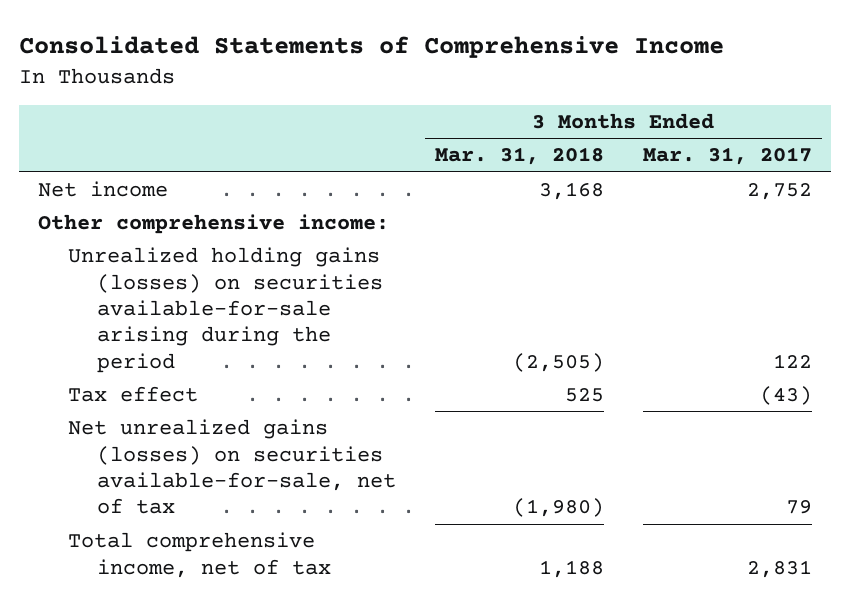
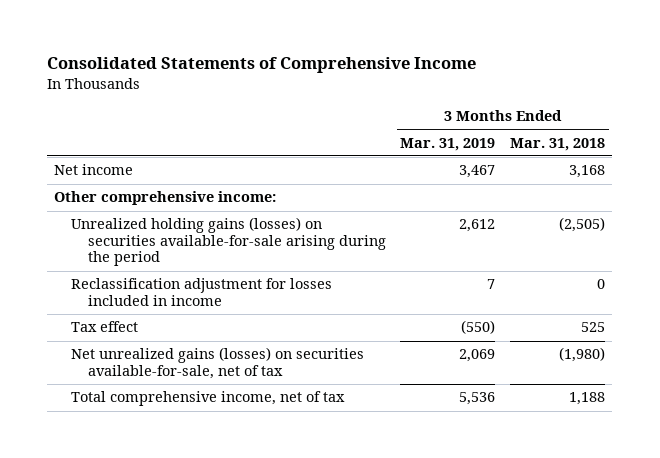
- | 3 Months Ended Mar. 31, 2018 | 3 Months Ended Mar. 31, 2017
+ | 3 Months Ended Mar. 31, 2019 | 3 Months Ended Mar. 31, 2018
+ Reclassification adjustment for losses included in income | 7 | 0

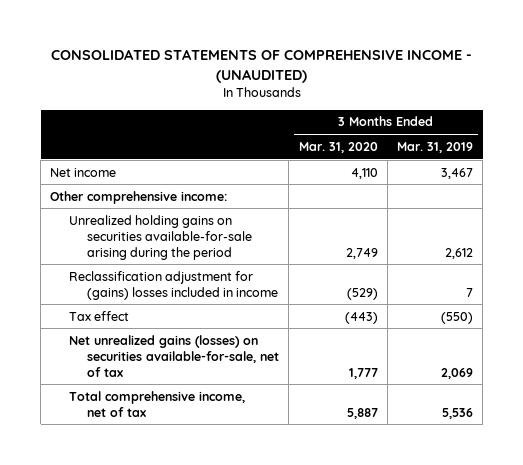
- Consolidated Statements of Comprehensive Income
+ CONSOLIDATED STATEMENTS OF COMPREHENSIVE INCOME - (UNAUDITED)
- | 3 Months Ended Mar. 31, 2019 | 3 Months Ended Mar. 31, 2018
+ | 3 Months Ended Mar. 31, 2020 | 3 Months Ended Mar. 31, 2019
- Unrealized holding gains (losses) on securities available-for-sale arising during the period | 2,612 | (2,505)
- Reclassification adjustment for losses included in income | 7 | 0
+ Unrealized holding gains on securities available-for-sale arising during the period | 2,749 | 2,612
+ Reclassification adjustment for (gains) losses included in income | (529) | 7

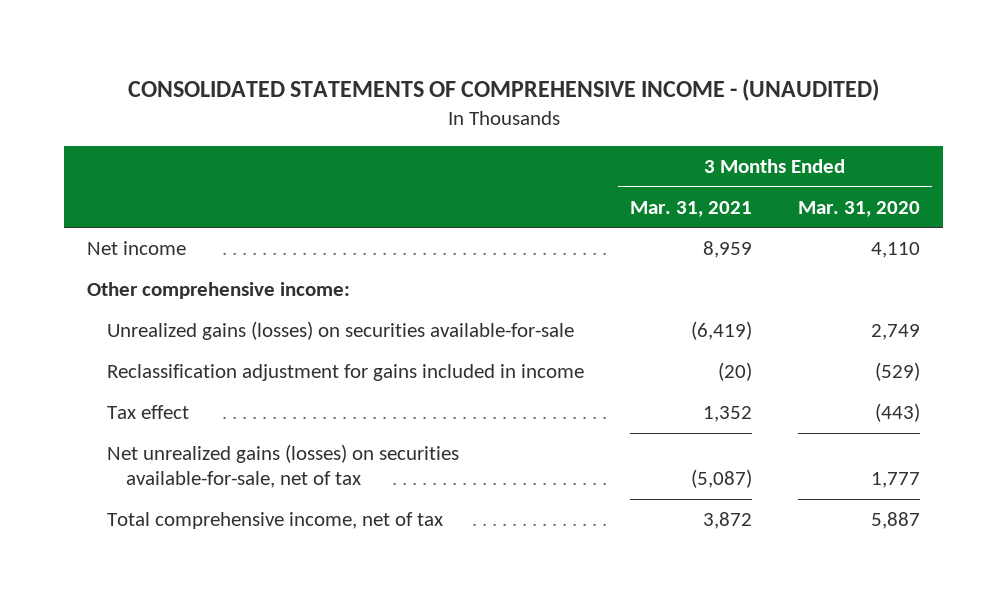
- | 3 Months Ended Mar. 31, 2020 | 3 Months Ended Mar. 31, 2019
+ | 3 Months Ended Mar. 31, 2021 | 3 Months Ended Mar. 31, 2020
- Unrealized holding gains on securities available-for-sale arising during the period | 2,749 | 2,612
- Reclassification adjustment for (gains) losses included in income | (529) | 7
+ Unrealized gains (losses) on securities available-for-sale | (6,419) | 2,749
+ Reclassification adjustment for gains included in income | (20) | (529)

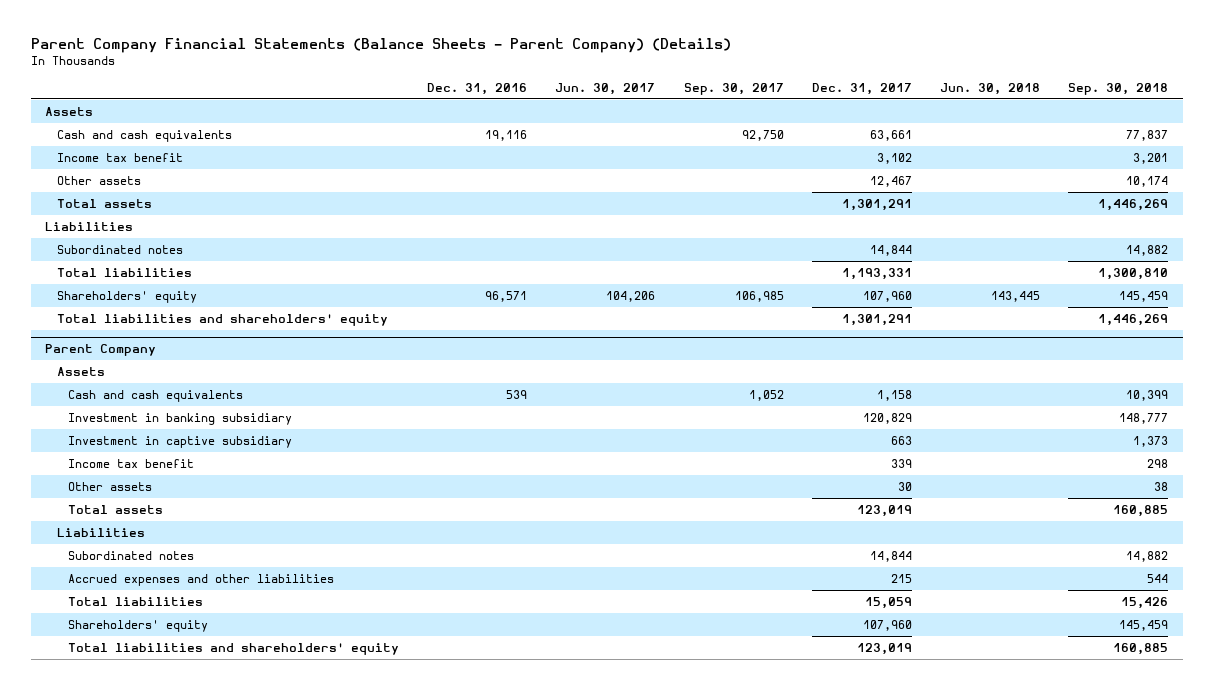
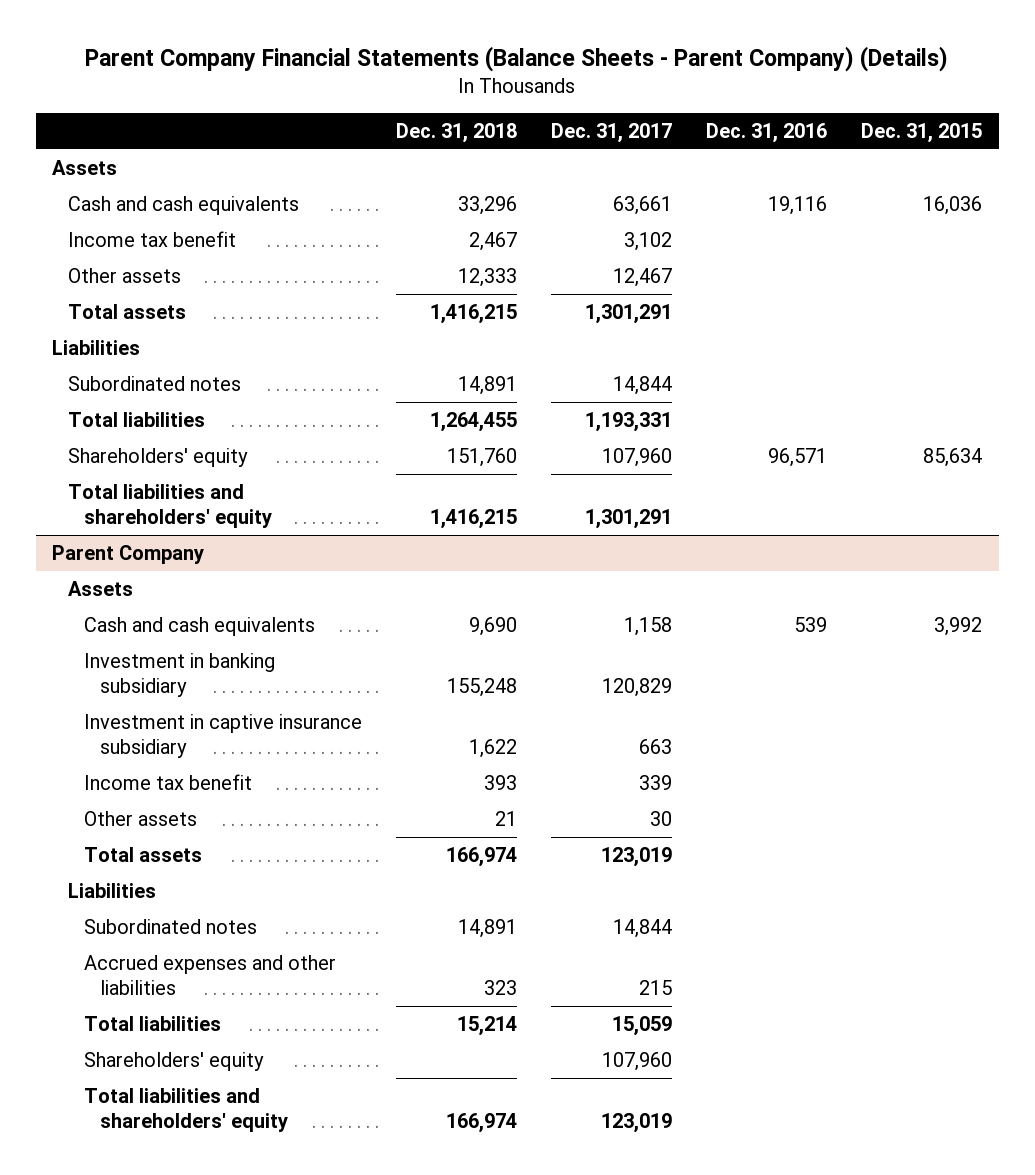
- | Dec. 31, 2016 | Jun. 30, 2017 | Sep. 30, 2017 | Dec. 31, 2017 | Jun. 30, 2018 | Sep. 30, 2018
+ | Dec. 31, 2018 | Dec. 31, 2017 | Dec. 31, 2016 | Dec. 31, 2015
@ Parent Company
- Investment in captive subsidiary | | | | 663 | | 1,373
+ Investment in captive insurance subsidiary | 1,622 | 663 | |

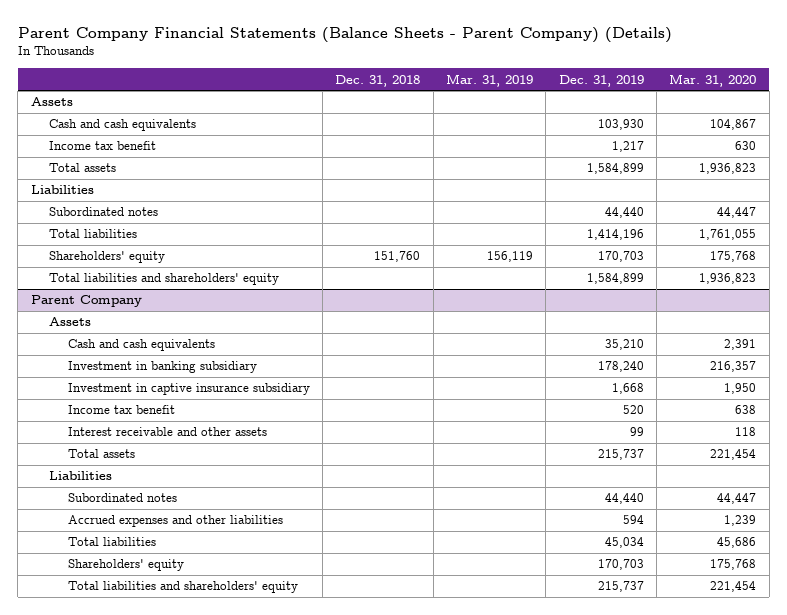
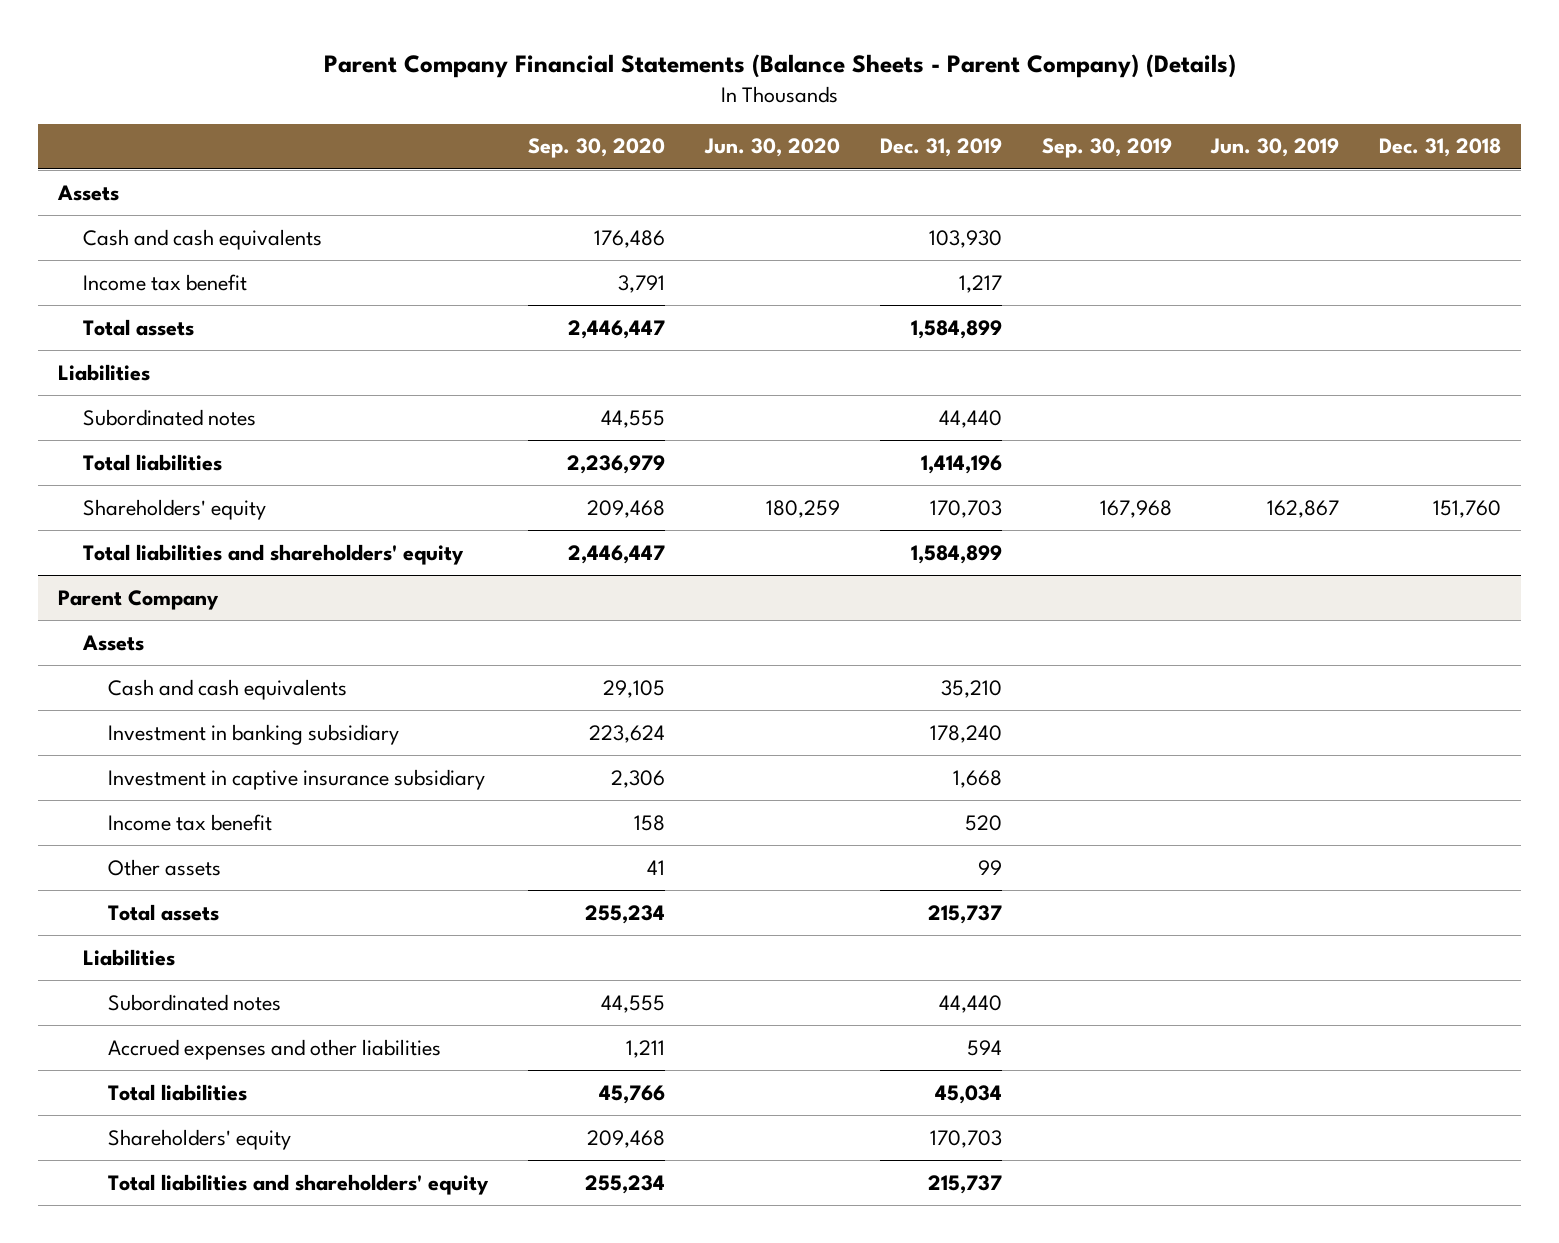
- | Dec. 31, 2018 | Mar. 31, 2019 | Dec. 31, 2019 | Mar. 31, 2020
+ | Sep. 30, 2020 | Jun. 30, 2020 | Dec. 31, 2019 | Sep. 30, 2019 | Jun. 30, 2019 | Dec. 31, 2018
@ Parent Company
- Interest receivable and other assets | | | 99 | 118
+ Other assets | 41 | | 99 | | |

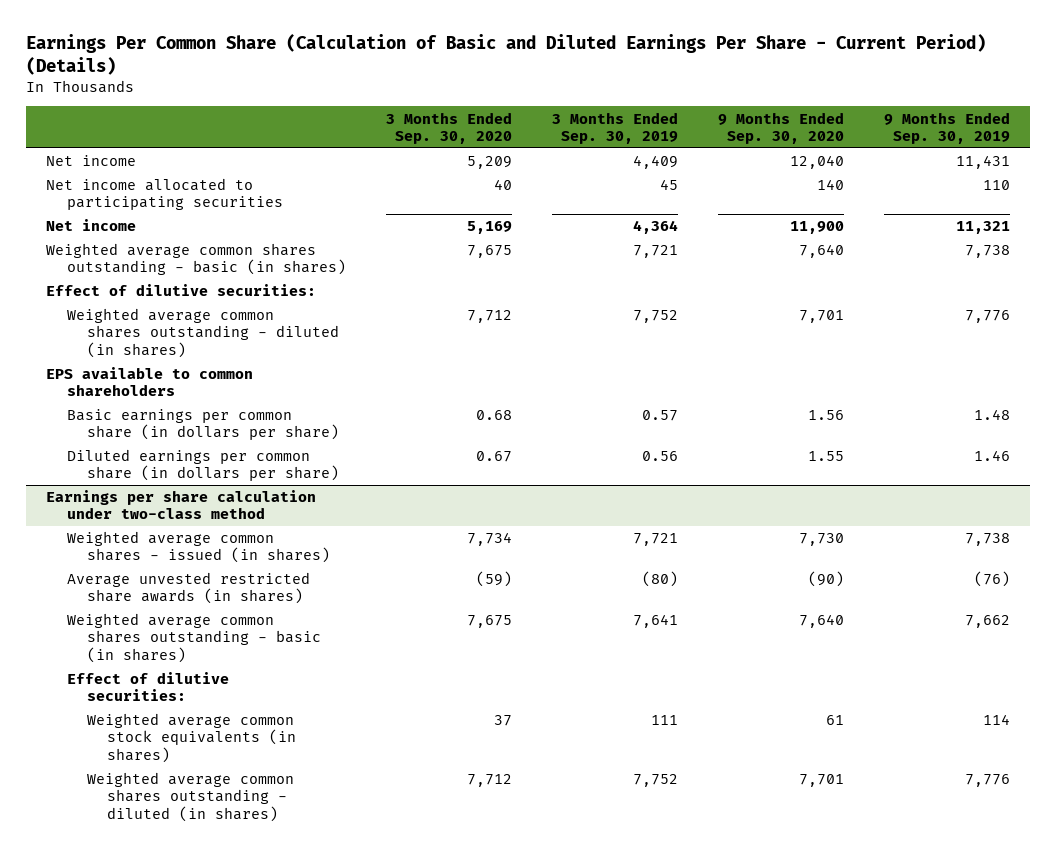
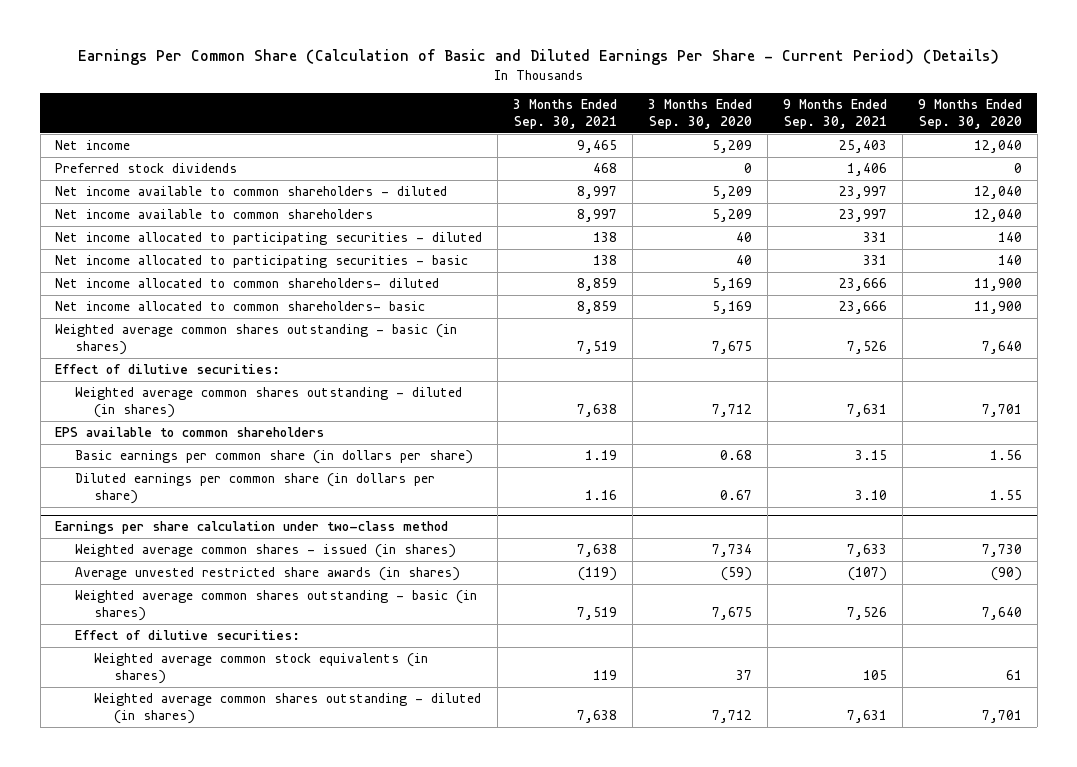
- | 3 Months Ended Sep. 30, 2020 | 3 Months Ended Sep. 30, 2019 | 9 Months Ended Sep. 30, 2020 | 9 Months Ended Sep. 30, 2019
+ | 3 Months Ended Sep. 30, 2021 | 3 Months Ended Sep. 30, 2020 | 9 Months Ended Sep. 30, 2021 | 9 Months Ended Sep. 30, 2020
- Net income allocated to participating securities | 40 | 45 | 140 | 110
- Net income | 5,169 | 4,364 | 11,900 | 11,321
+ Preferred stock dividends | 468 | 0 | 1,406 | 0
+ Net income available to common shareholders - diluted | 8,997 | 5,209 | 23,997 | 12,040
+ Net income available to common shareholders | 8,997 | 5,209 | 23,997 | 12,040
+ Net income allocated to participating securities - diluted | 138 | 40 | 331 | 140
+ Net income allocated to participating securities - basic | 138 | 40 | 331 | 140
+ Net income allocated to common shareholders- diluted | 8,859 | 5,169 | 23,666 | 11,900
+ Net income allocated to common shareholders- basic | 8,859 | 5,169 | 23,666 | 11,900

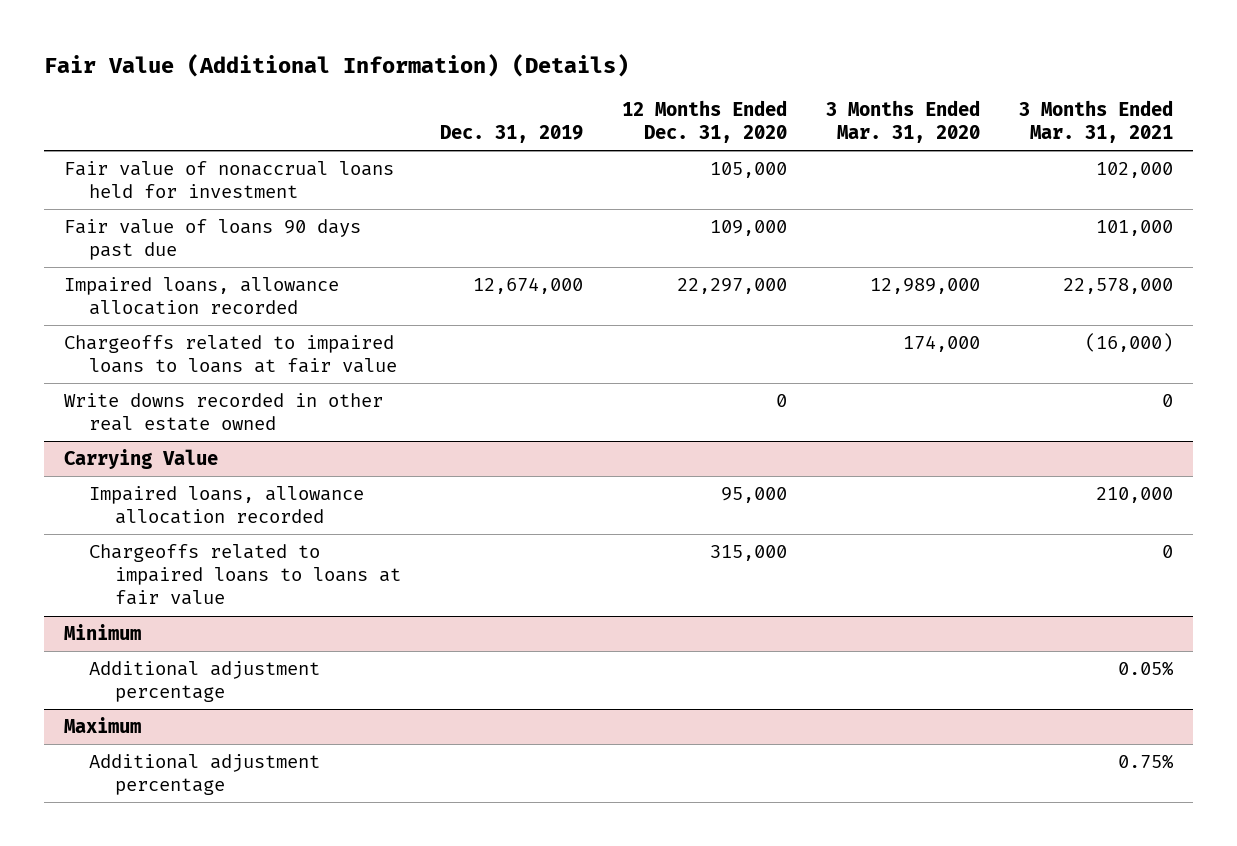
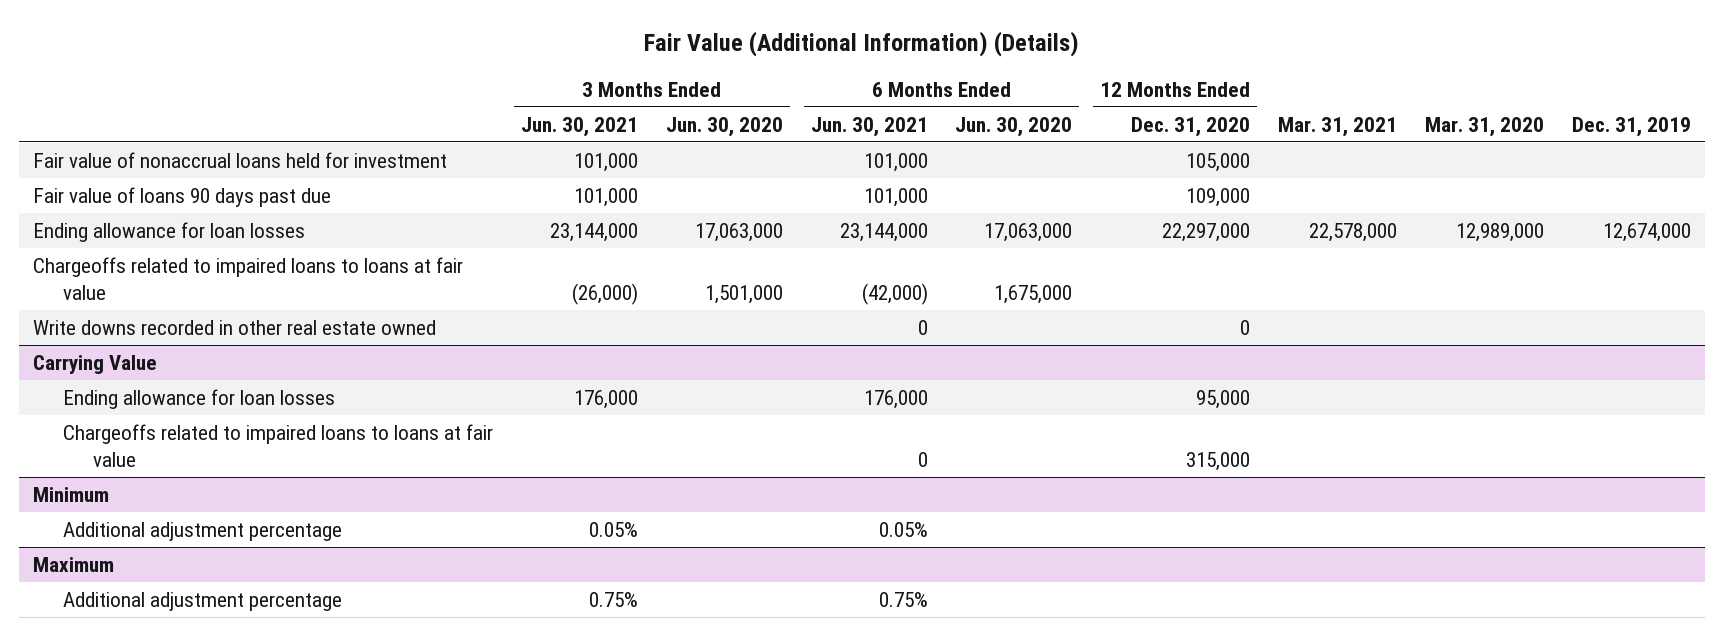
- | Dec. 31, 2019 | 12 Months Ended Dec. 31, 2020 | 3 Months Ended Mar. 31, 2020 | 3 Months Ended Mar. 31, 2021
+ | 3 Months Ended Jun. 30, 2021 | 3 Months Ended Jun. 30, 2020 | 6 Months Ended Jun. 30, 2021 | 6 Months Ended Jun. 30, 2020 | 12 Months Ended Dec. 31, 2020 | Mar. 31, 2021 | Mar. 31, 2020 | Dec. 31, 2019
- Impaired loans, allowance allocation recorded | 12,674,000 | 22,297,000 | 12,989,000 | 22,578,000
+ Ending allowance for loan losses | 23,144,000 | 17,063,000 | 23,144,000 | 17,063,000 | 22,297,000 | 22,578,000 | 12,989,000 | 12,674,000
@ Carrying Value
- Impaired loans, allowance allocation recorded | | 95,000 | | 210,000
+ Ending allowance for loan losses | 176,000 | | 176,000 | | 95,000 | | |

